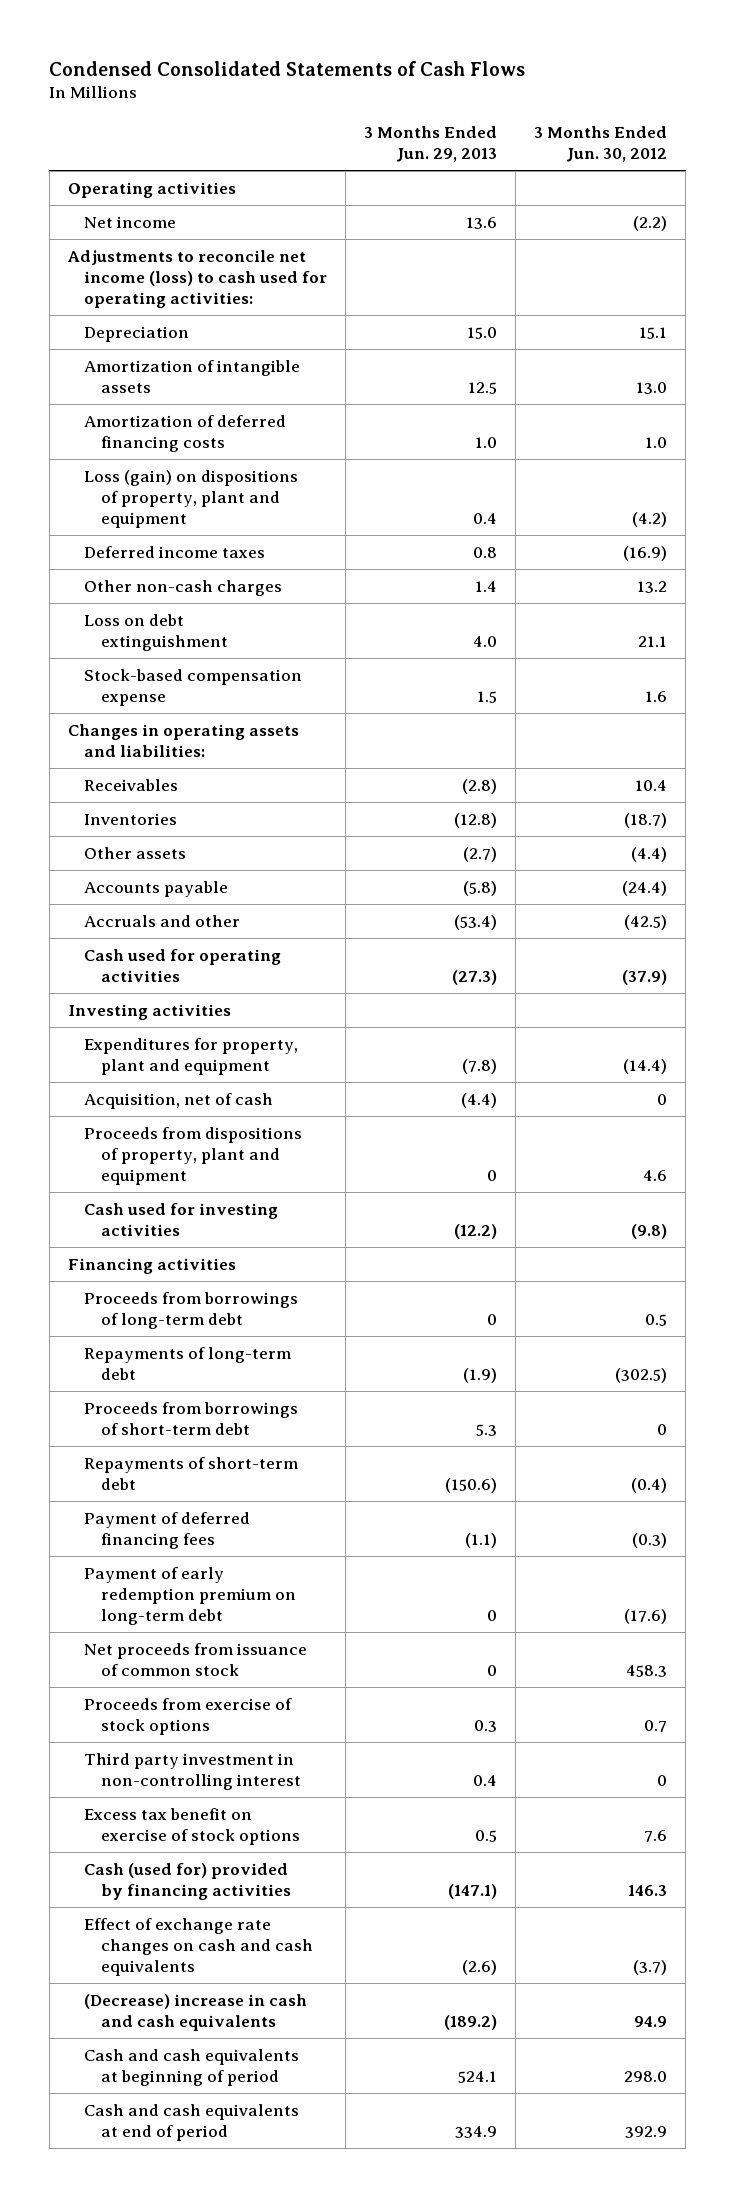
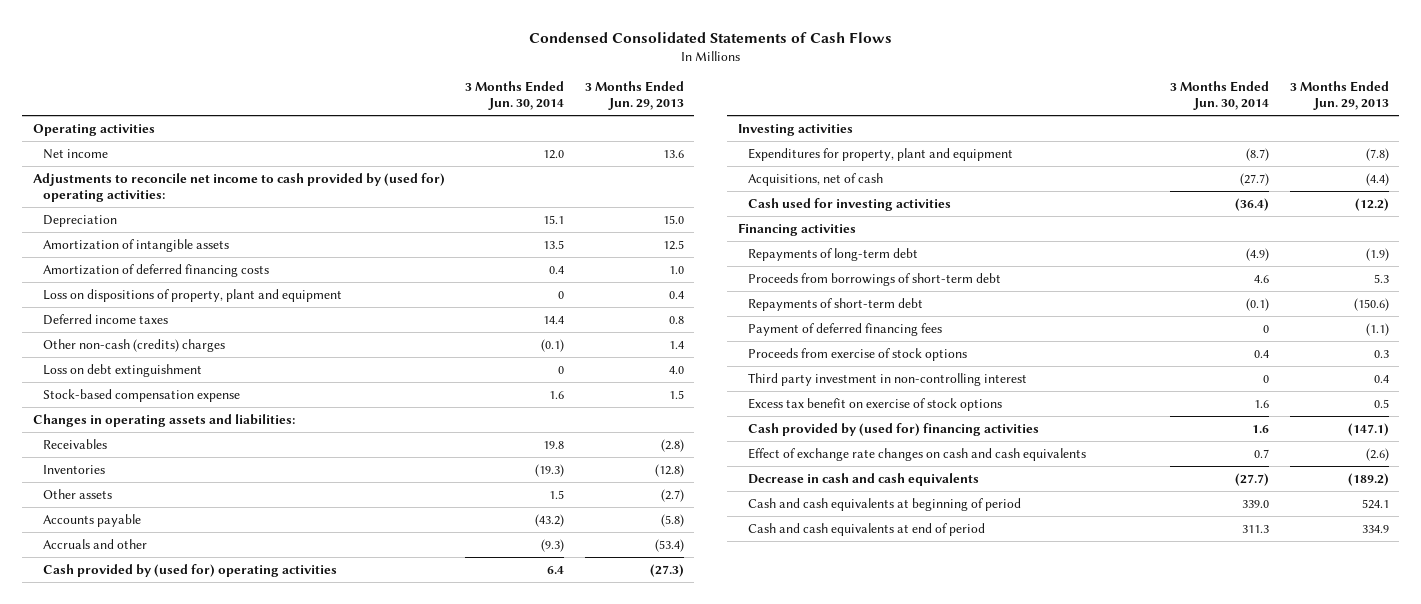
- | 3 Months Ended Jun. 29, 2013 | 3 Months Ended Jun. 30, 2012
+ | 3 Months Ended Jun. 30, 2014 | 3 Months Ended Jun. 29, 2013
- Adjustments to reconcile net income (loss) to cash used for operating activities:
+ Adjustments to reconcile net income to cash provided by (used for) operating activities:
- Loss (gain) on dispositions of property, plant and equipment | 0.4 | (4.2)
+ Loss on dispositions of property, plant and equipment | 0 | 0.4
- Other non-cash charges | 1.4 | 13.2
+ Other non-cash (credits) charges | (0.1) | 1.4
- Cash used for operating activities | (27.3) | (37.9)
+ Cash provided by (used for) operating activities | 6.4 | (27.3)
- Acquisition, net of cash | (4.4) | 0
- Proceeds from dispositions of property, plant and equipment | 0 | 4.6
+ Acquisitions, net of cash | (27.7) | (4.4)
- Proceeds from borrowings of long-term debt | 0 | 0.5
- Payment of early redemption premium on long-term debt | 0 | (17.6)
- Net proceeds from issuance of common stock | 0 | 458.3
- Cash (used for) provided by financing activities | (147.1) | 146.3
+ Cash provided by (used for) financing activities | 1.6 | (147.1)
- (Decrease) increase in cash and cash equivalents | (189.2) | 94.9
+ Decrease in cash and cash equivalents | (27.7) | (189.2)

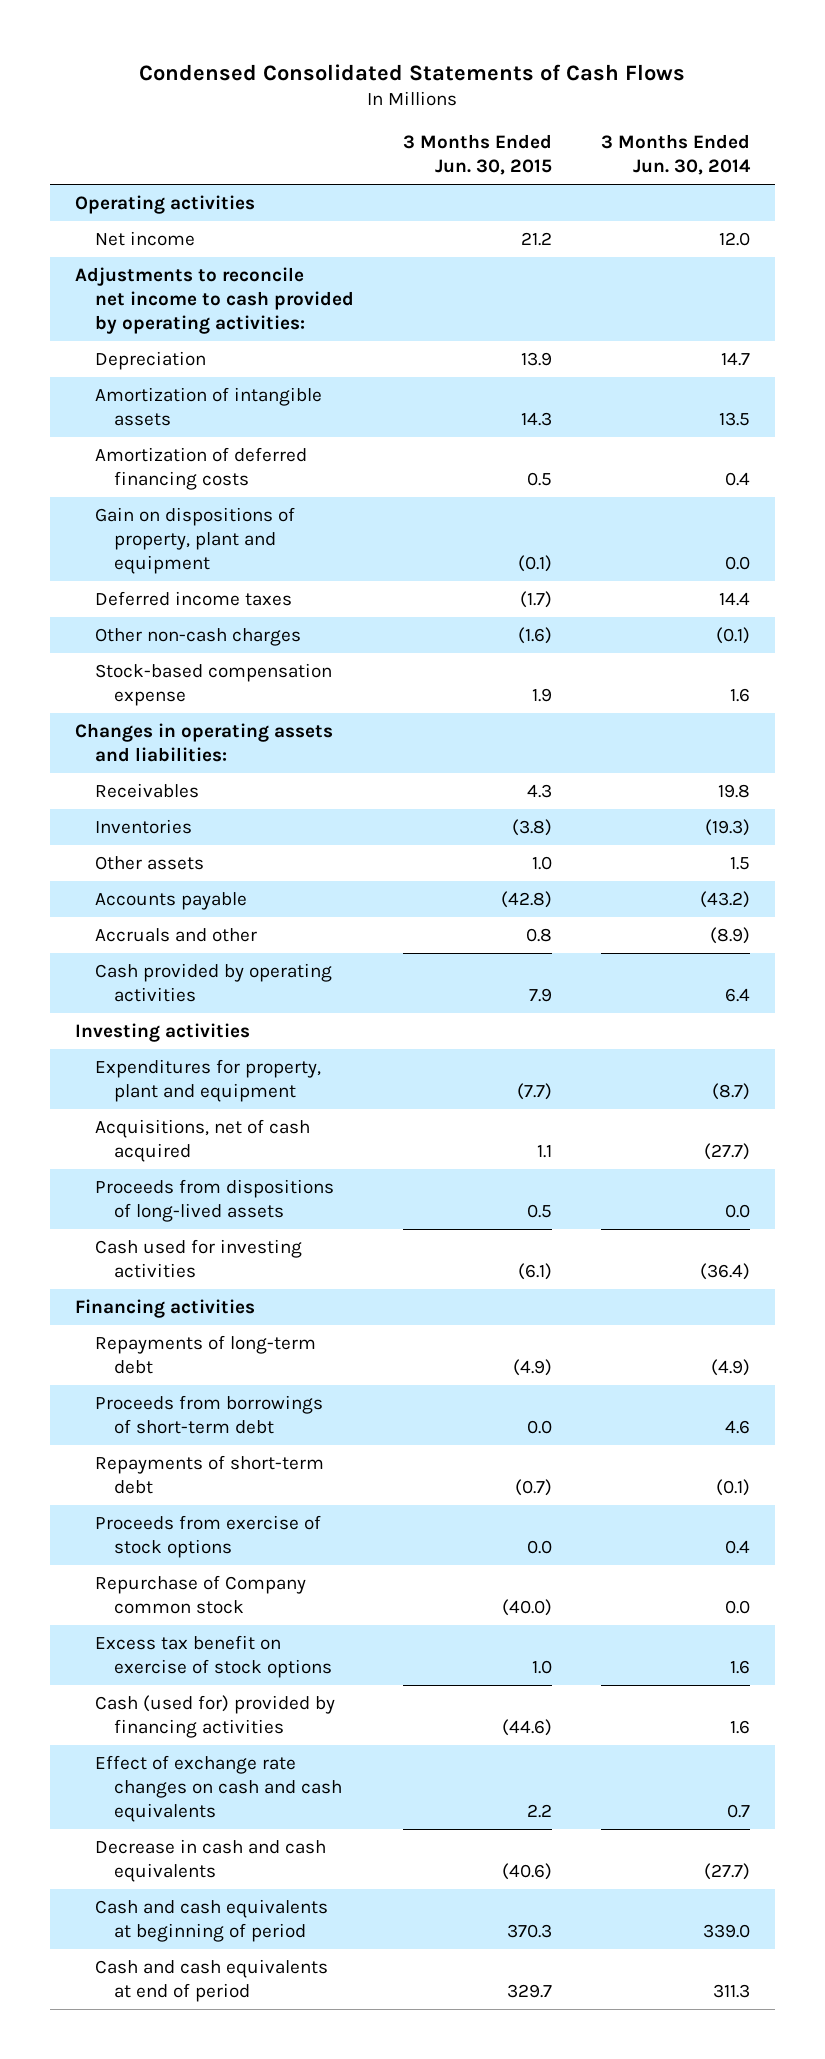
- | 3 Months Ended Jun. 30, 2014 | 3 Months Ended Jun. 29, 2013
+ | 3 Months Ended Jun. 30, 2015 | 3 Months Ended Jun. 30, 2014
- Adjustments to reconcile net income to cash provided by (used for) operating activities:
- Depreciation | 15.1 | 15.0
+ Adjustments to reconcile net income to cash provided by operating activities:
+ Depreciation | 13.9 | 14.7
- Loss on dispositions of property, plant and equipment | 0 | 0.4
+ Gain on dispositions of property, plant and equipment | (0.1) | 0.0
- Other non-cash (credits) charges | (0.1) | 1.4
- Loss on debt extinguishment | 0 | 4.0
+ Other non-cash charges | (1.6) | (0.1)
- Accruals and other | (9.3) | (53.4)
- Cash provided by (used for) operating activities | 6.4 | (27.3)
+ Accruals and other | 0.8 | (8.9)
+ Cash provided by operating activities | 7.9 | 6.4
- Acquisitions, net of cash | (27.7) | (4.4)
+ Acquisitions, net of cash acquired | 1.1 | (27.7)
+ Proceeds from dispositions of long-lived assets | 0.5 | 0.0
- Payment of deferred financing fees | 0 | (1.1)
- Third party investment in non-controlling interest | 0 | 0.4
+ Repurchase of Company common stock | (40.0) | 0.0
- Cash provided by (used for) financing activities | 1.6 | (147.1)
+ Cash (used for) provided by financing activities | (44.6) | 1.6

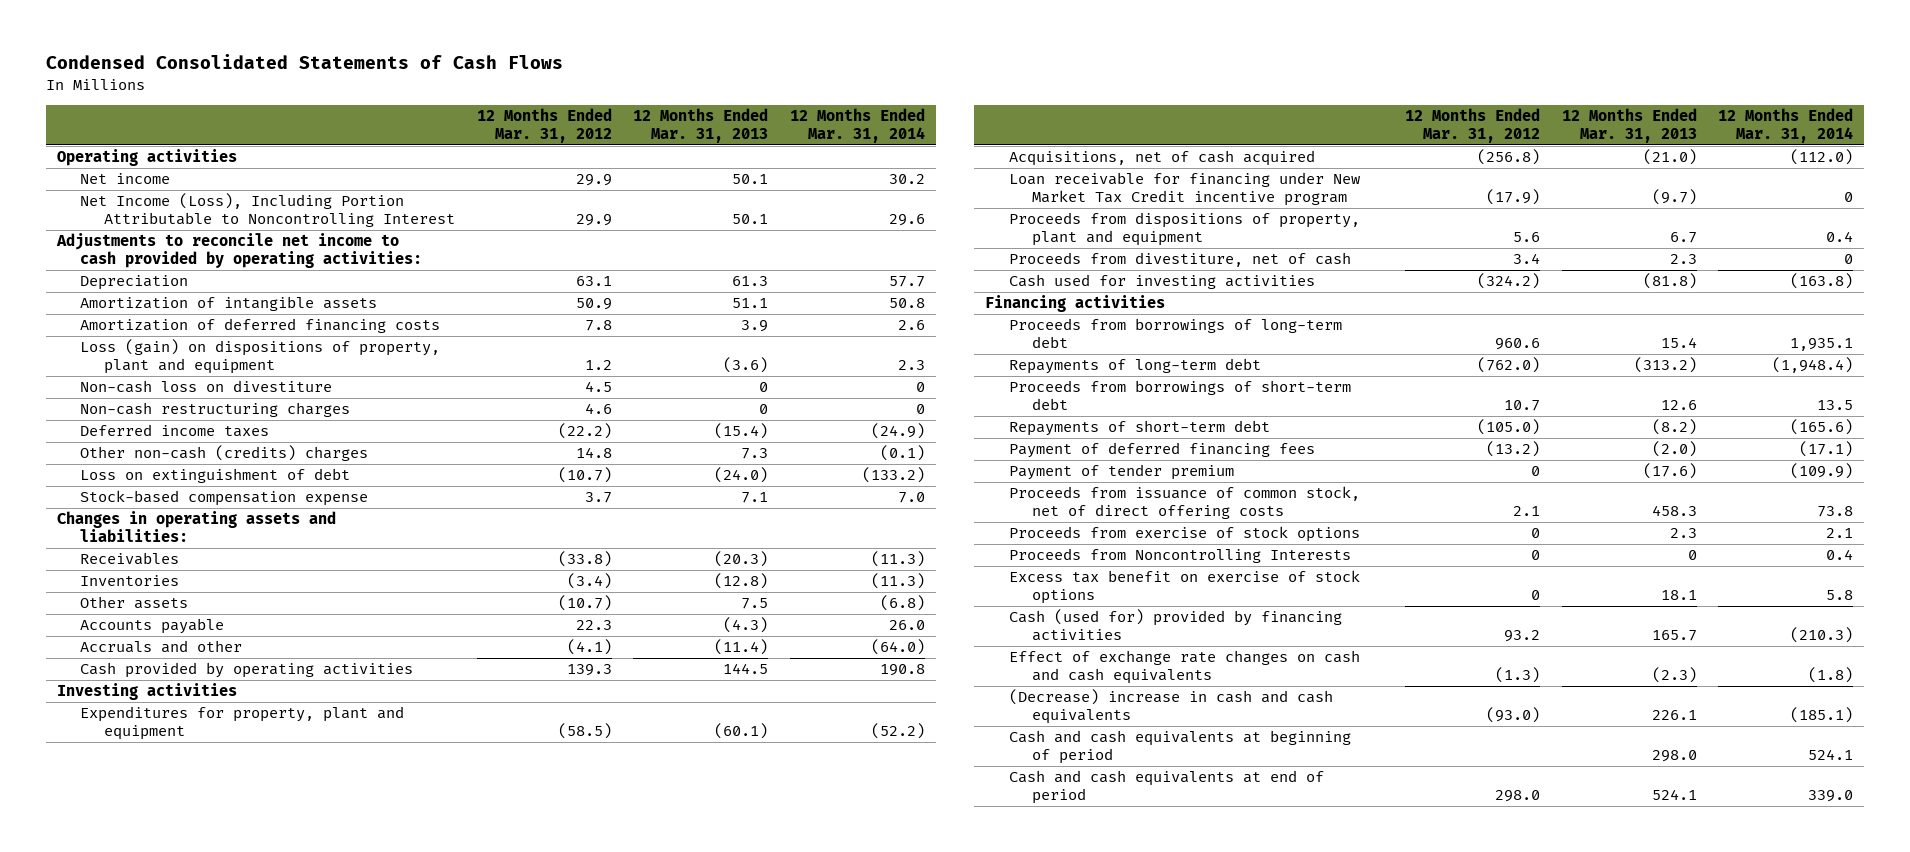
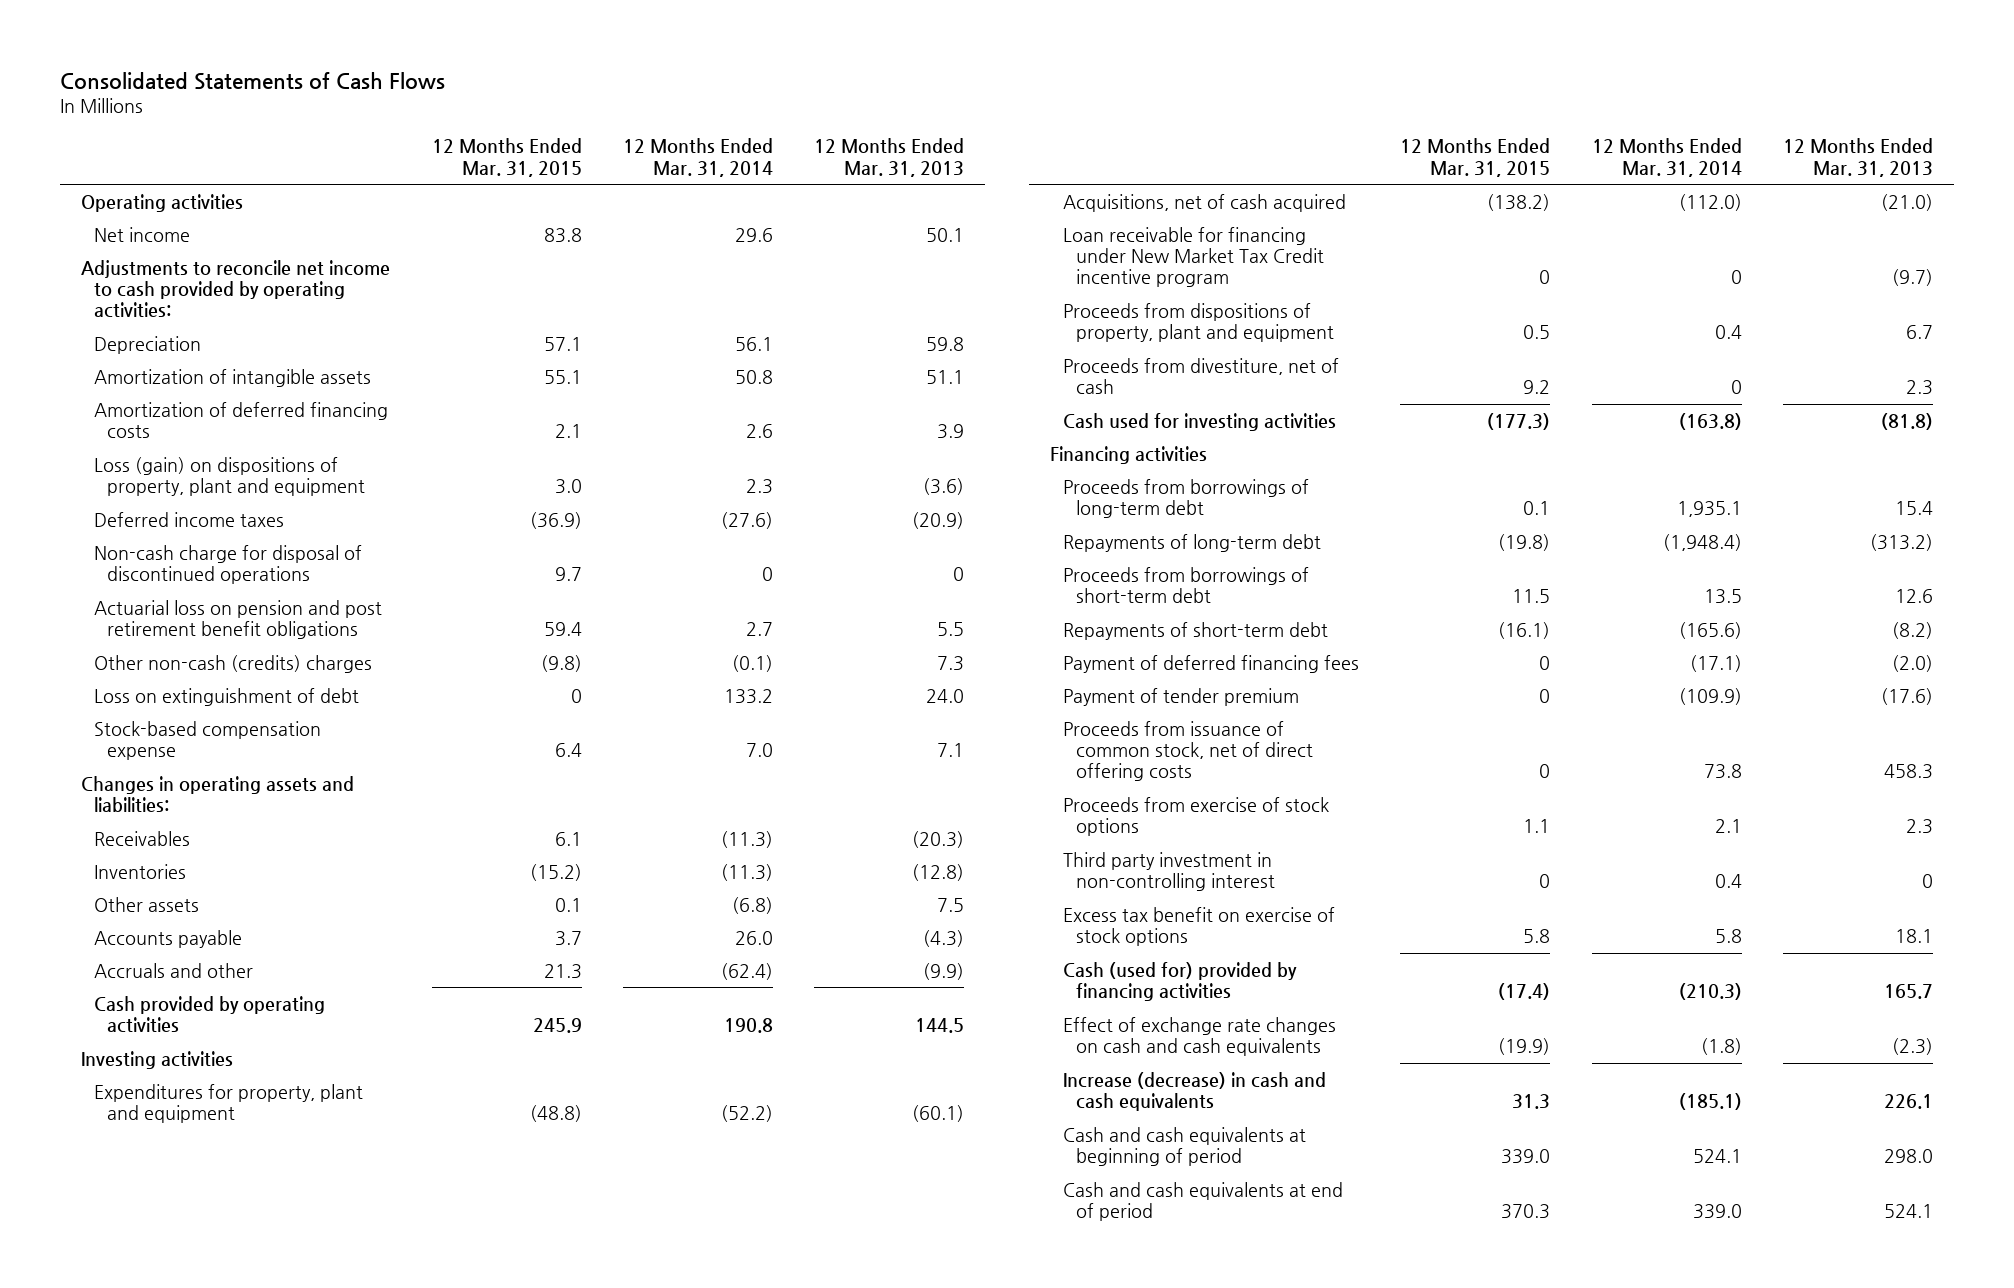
- Condensed Consolidated Statements of Cash Flows
+ Consolidated Statements of Cash Flows
- | 12 Months Ended Mar. 31, 2012 | 12 Months Ended Mar. 31, 2013 | 12 Months Ended Mar. 31, 2014
+ | 12 Months Ended Mar. 31, 2015 | 12 Months Ended Mar. 31, 2014 | 12 Months Ended Mar. 31, 2013
- Net income | 29.9 | 50.1 | 30.2
- Net Income (Loss), Including Portion Attributable to Noncontrolling Interest | 29.9 | 50.1 | 29.6
+ Net income | 83.8 | 29.6 | 50.1
- Depreciation | 63.1 | 61.3 | 57.7
+ Depreciation | 57.1 | 56.1 | 59.8
- Non-cash loss on divestiture | 4.5 | 0 | 0
- Non-cash restructuring charges | 4.6 | 0 | 0
- Deferred income taxes | (22.2) | (15.4) | (24.9)
+ Deferred income taxes | (36.9) | (27.6) | (20.9)
+ Non-cash charge for disposal of discontinued operations | 9.7 | 0 | 0
+ Actuarial loss on pension and post retirement benefit obligations | 59.4 | 2.7 | 5.5
- Loss on extinguishment of debt | (10.7) | (24.0) | (133.2)
+ Loss on extinguishment of debt | 0 | 133.2 | 24.0
- Accruals and other | (4.1) | (11.4) | (64.0)
+ Accruals and other | 21.3 | (62.4) | (9.9)
- Proceeds from Noncontrolling Interests | 0 | 0 | 0.4
+ Third party investment in non-controlling interest | 0 | 0.4 | 0
- (Decrease) increase in cash and cash equivalents | (93.0) | 226.1 | (185.1)
+ Increase (decrease) in cash and cash equivalents | 31.3 | (185.1) | 226.1

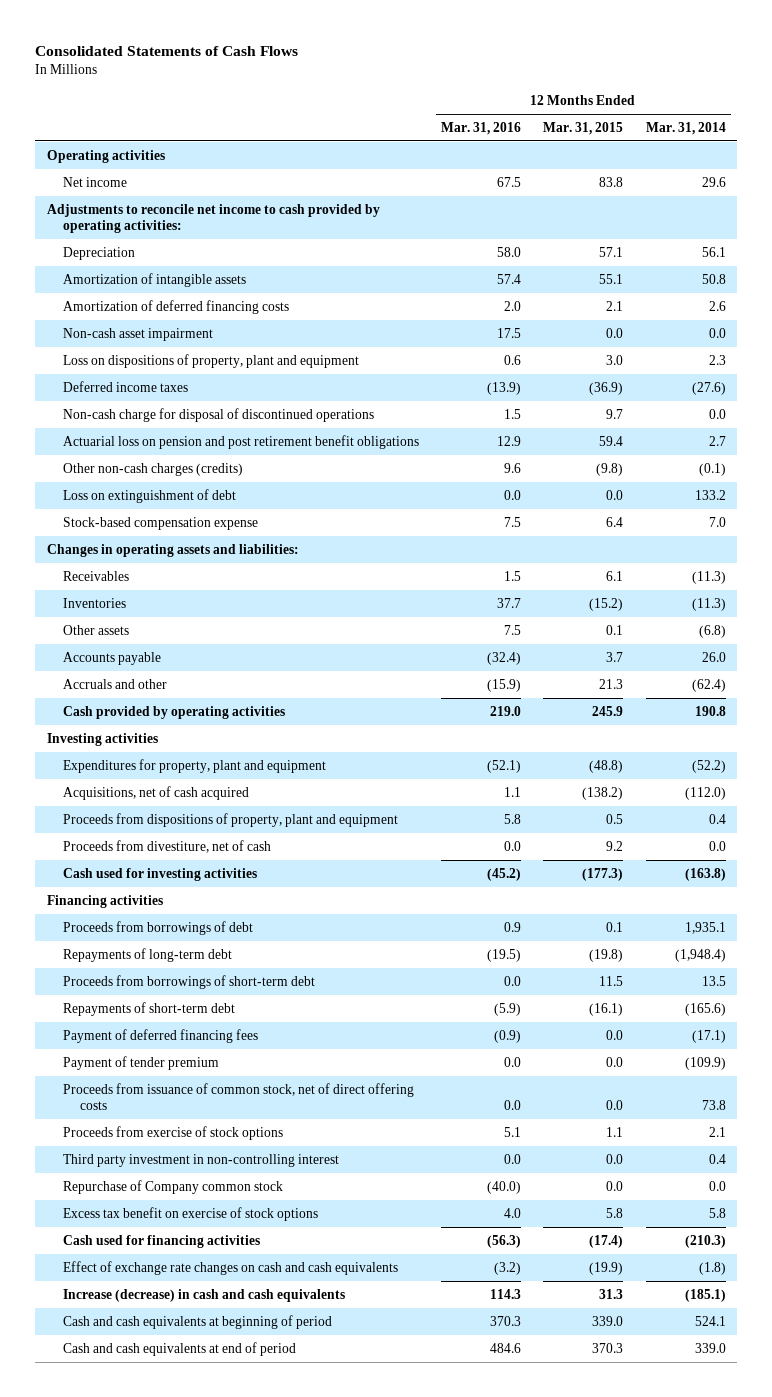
- | 12 Months Ended Mar. 31, 2015 | 12 Months Ended Mar. 31, 2014 | 12 Months Ended Mar. 31, 2013
+ | 12 Months Ended Mar. 31, 2016 | 12 Months Ended Mar. 31, 2015 | 12 Months Ended Mar. 31, 2014
- Loss (gain) on dispositions of property, plant and equipment | 3.0 | 2.3 | (3.6)
+ Non-cash asset impairment | 17.5 | 0.0 | 0.0
+ Loss on dispositions of property, plant and equipment | 0.6 | 3.0 | 2.3
- Non-cash charge for disposal of discontinued operations | 9.7 | 0 | 0
+ Non-cash charge for disposal of discontinued operations | 1.5 | 9.7 | 0.0
- Other non-cash (credits) charges | (9.8) | (0.1) | 7.3
- Loss on extinguishment of debt | 0 | 133.2 | 24.0
+ Other non-cash charges (credits) | 9.6 | (9.8) | (0.1)
+ Loss on extinguishment of debt | 0.0 | 0.0 | 133.2
- Loan receivable for financing under New Market Tax Credit incentive program | 0 | 0 | (9.7)
- Proceeds from divestiture, net of cash | 9.2 | 0 | 2.3
+ Proceeds from divestiture, net of cash | 0.0 | 9.2 | 0.0
- Proceeds from borrowings of long-term debt | 0.1 | 1,935.1 | 15.4
+ Proceeds from borrowings of debt | 0.9 | 0.1 | 1,935.1
- Payment of deferred financing fees | 0 | (17.1) | (2.0)
- Payment of tender premium | 0 | (109.9) | (17.6)
- Proceeds from issuance of common stock, net of direct offering costs | 0 | 73.8 | 458.3
+ Payment of deferred financing fees | (0.9) | 0.0 | (17.1)
+ Payment of tender premium | 0.0 | 0.0 | (109.9)
+ Proceeds from issuance of common stock, net of direct offering costs | 0.0 | 0.0 | 73.8
- Third party investment in non-controlling interest | 0 | 0.4 | 0
+ Third party investment in non-controlling interest | 0.0 | 0.0 | 0.4
+ Repurchase of Company common stock | (40.0) | 0.0 | 0.0
- Cash (used for) provided by financing activities | (17.4) | (210.3) | 165.7
+ Cash used for financing activities | (56.3) | (17.4) | (210.3)

